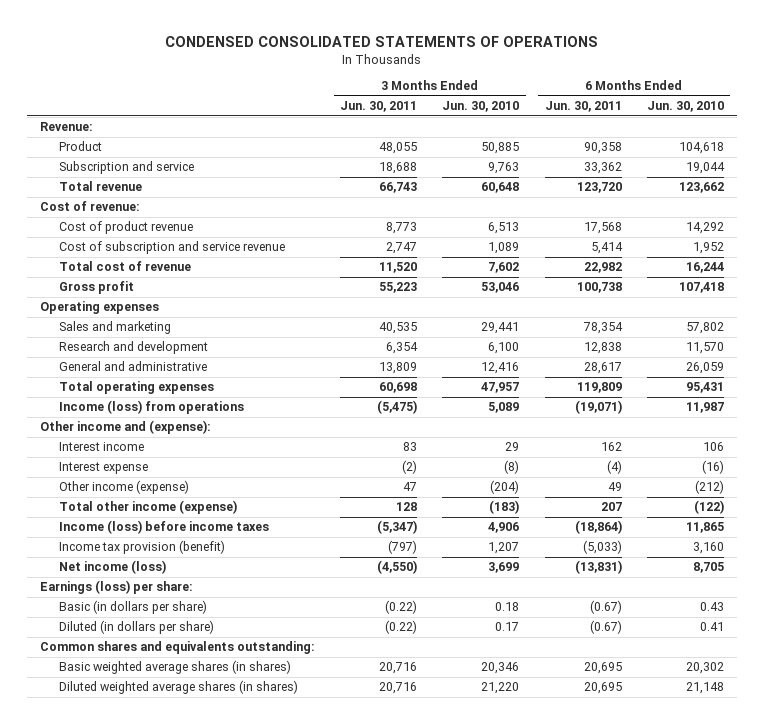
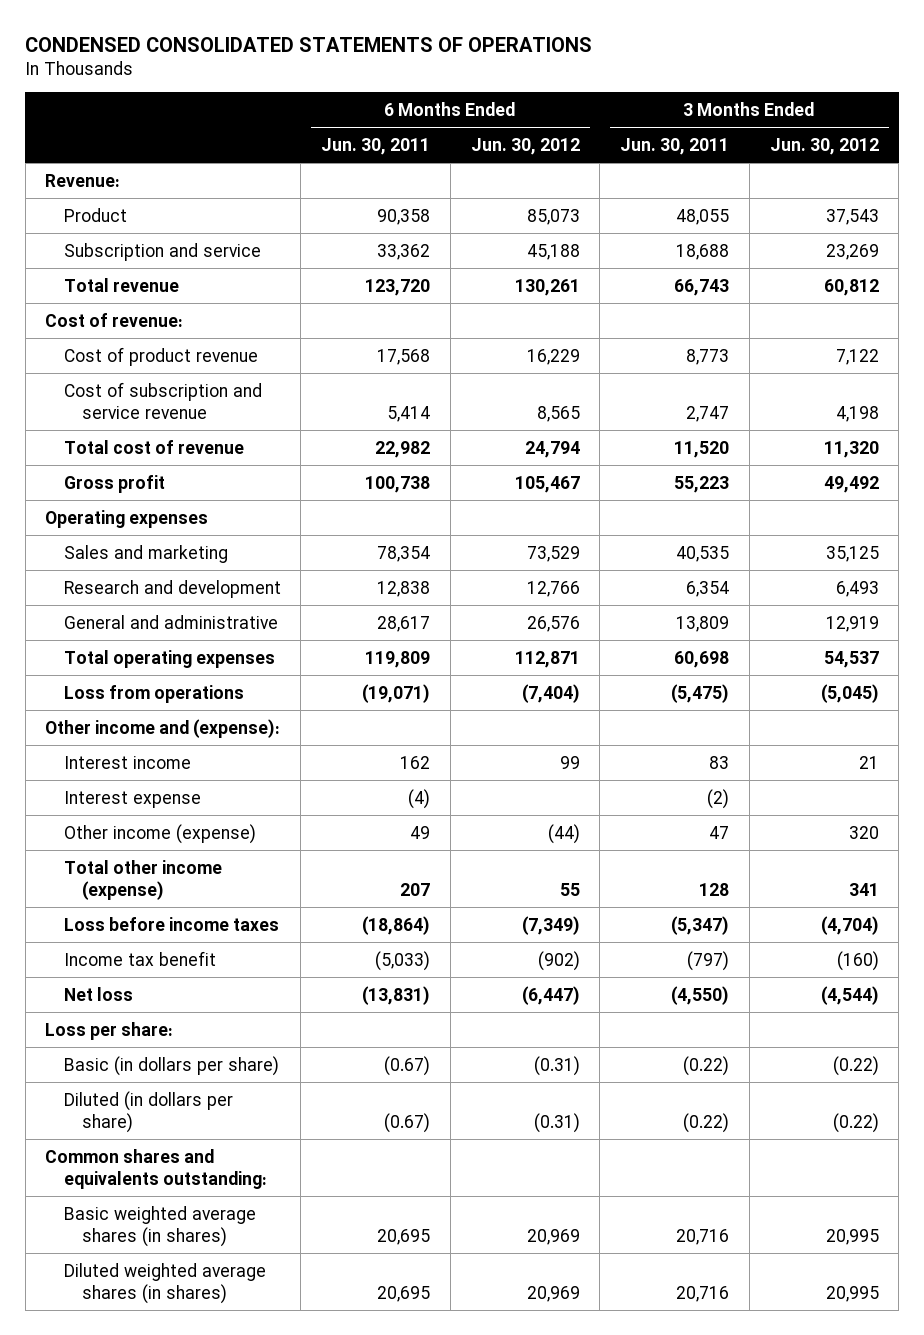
- | 3 Months Ended Jun. 30, 2011 | 3 Months Ended Jun. 30, 2010 | 6 Months Ended Jun. 30, 2011 | 6 Months Ended Jun. 30, 2010
+ | 6 Months Ended Jun. 30, 2011 | 6 Months Ended Jun. 30, 2012 | 3 Months Ended Jun. 30, 2011 | 3 Months Ended Jun. 30, 2012
- Income (loss) from operations | (5,475) | 5,089 | (19,071) | 11,987
+ Loss from operations | (19,071) | (7,404) | (5,475) | (5,045)
- Income (loss) before income taxes | (5,347) | 4,906 | (18,864) | 11,865
- Income tax provision (benefit) | (797) | 1,207 | (5,033) | 3,160
- Net income (loss) | (4,550) | 3,699 | (13,831) | 8,705
- Earnings (loss) per share:
+ Loss before income taxes | (18,864) | (7,349) | (5,347) | (4,704)
+ Income tax benefit | (5,033) | (902) | (797) | (160)
+ Net loss | (13,831) | (6,447) | (4,550) | (4,544)
+ Loss per share:

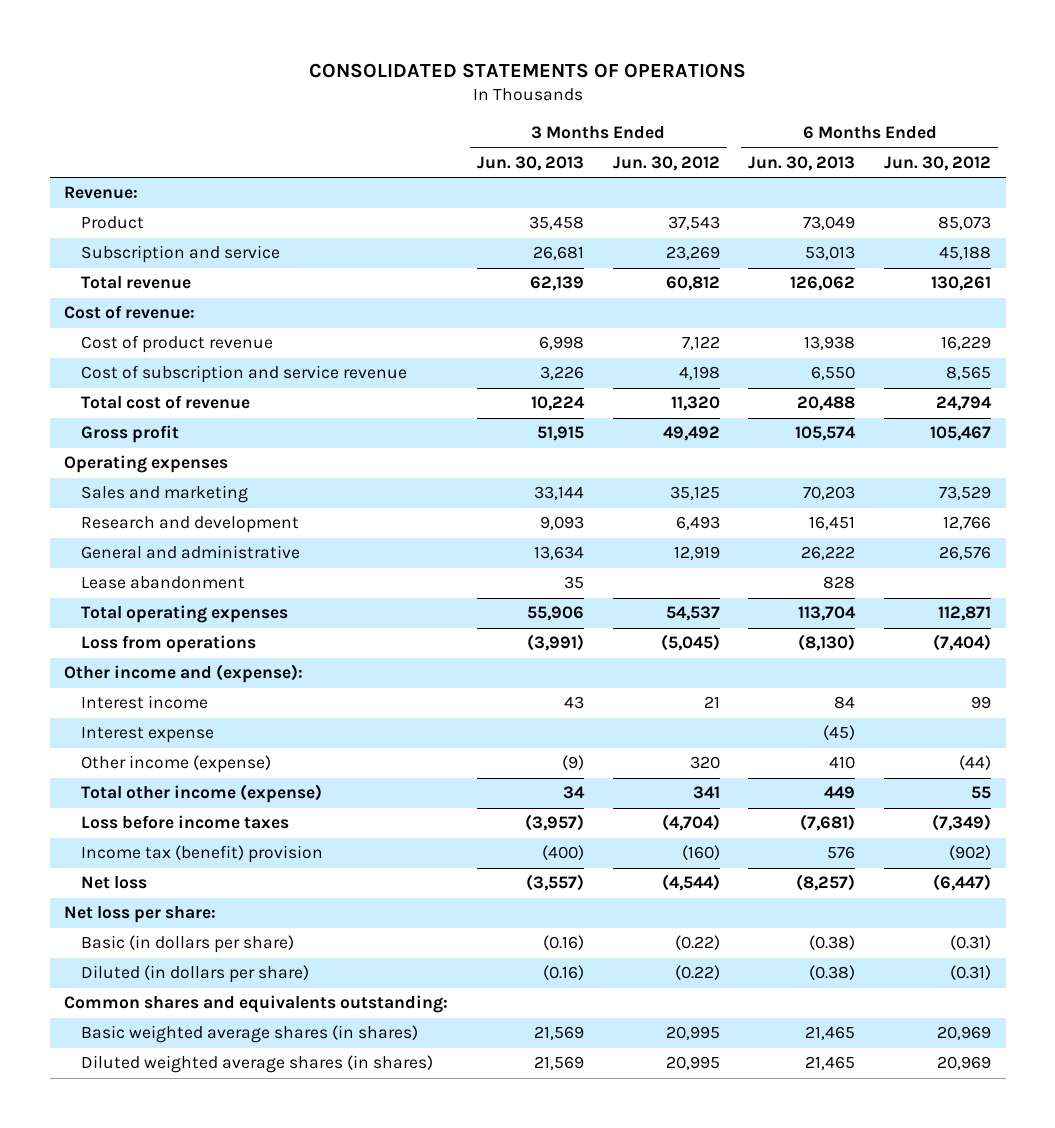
- CONDENSED CONSOLIDATED STATEMENTS OF OPERATIONS
+ CONSOLIDATED STATEMENTS OF OPERATIONS
- | 6 Months Ended Jun. 30, 2011 | 6 Months Ended Jun. 30, 2012 | 3 Months Ended Jun. 30, 2011 | 3 Months Ended Jun. 30, 2012
+ | 3 Months Ended Jun. 30, 2013 | 3 Months Ended Jun. 30, 2012 | 6 Months Ended Jun. 30, 2013 | 6 Months Ended Jun. 30, 2012
+ Lease abandonment | 35 | | 828 |
- Income tax benefit | (5,033) | (902) | (797) | (160)
+ Income tax (benefit) provision | (400) | (160) | 576 | (902)
- Loss per share:
+ Net loss per share:

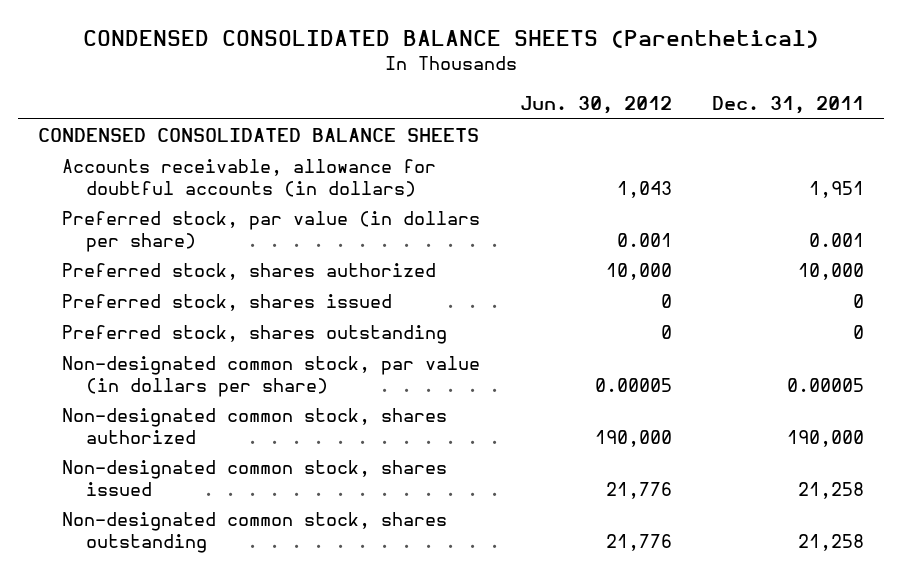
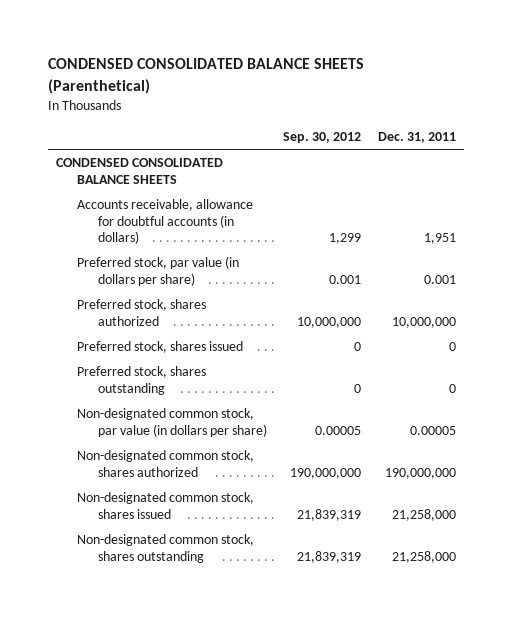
- | Jun. 30, 2012 | Dec. 31, 2011
+ | Sep. 30, 2012 | Dec. 31, 2011
- Preferred stock, shares authorized | 10,000 | 10,000
+ Preferred stock, shares authorized | 10,000,000 | 10,000,000
- Non-designated common stock, shares authorized | 190,000 | 190,000
- Non-designated common stock, shares issued | 21,776 | 21,258
- Non-designated common stock, shares outstanding | 21,776 | 21,258
+ Non-designated common stock, shares authorized | 190,000,000 | 190,000,000
+ Non-designated common stock, shares issued | 21,839,319 | 21,258,000
+ Non-designated common stock, shares outstanding | 21,839,319 | 21,258,000

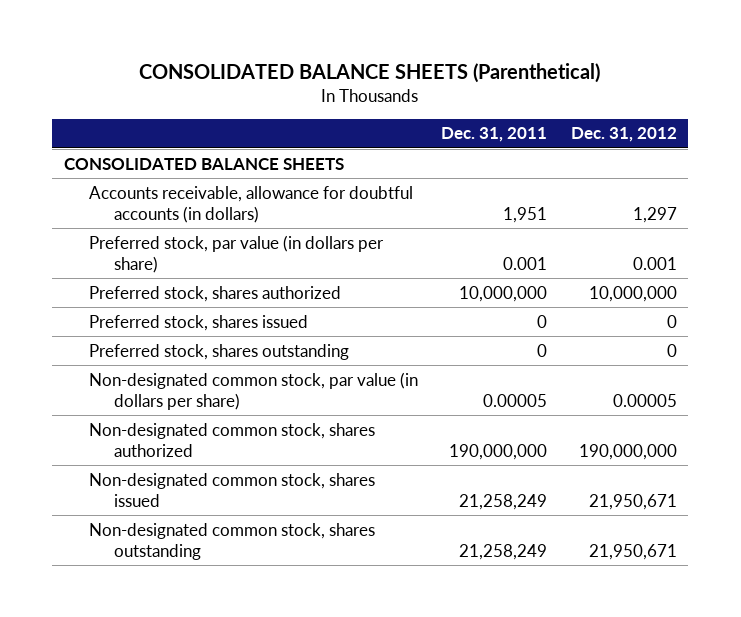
- CONDENSED CONSOLIDATED BALANCE SHEETS (Parenthetical)
+ CONSOLIDATED BALANCE SHEETS (Parenthetical)
- | Sep. 30, 2012 | Dec. 31, 2011
+ | Dec. 31, 2011 | Dec. 31, 2012
- CONDENSED CONSOLIDATED BALANCE SHEETS
+ CONSOLIDATED BALANCE SHEETS
- Non-designated common stock, shares issued | 21,839,319 | 21,258,000
- Non-designated common stock, shares outstanding | 21,839,319 | 21,258,000
+ Non-designated common stock, shares issued | 21,258,249 | 21,950,671
+ Non-designated common stock, shares outstanding | 21,258,249 | 21,950,671

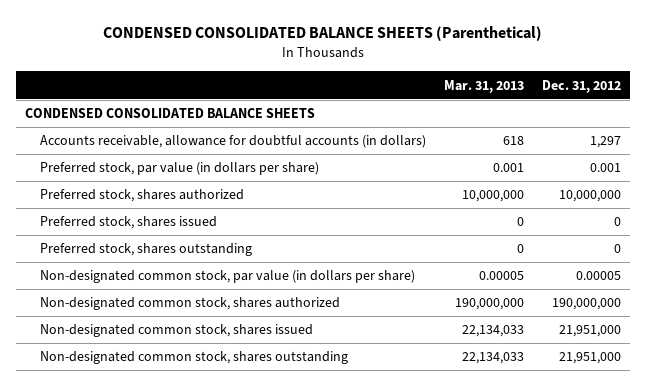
- CONSOLIDATED BALANCE SHEETS (Parenthetical)
+ CONDENSED CONSOLIDATED BALANCE SHEETS (Parenthetical)
- | Dec. 31, 2011 | Dec. 31, 2012
+ | Mar. 31, 2013 | Dec. 31, 2012
- CONSOLIDATED BALANCE SHEETS
+ CONDENSED CONSOLIDATED BALANCE SHEETS
- Non-designated common stock, shares issued | 21,258,249 | 21,950,671
- Non-designated common stock, shares outstanding | 21,258,249 | 21,950,671
+ Non-designated common stock, shares issued | 22,134,033 | 21,951,000
+ Non-designated common stock, shares outstanding | 22,134,033 | 21,951,000

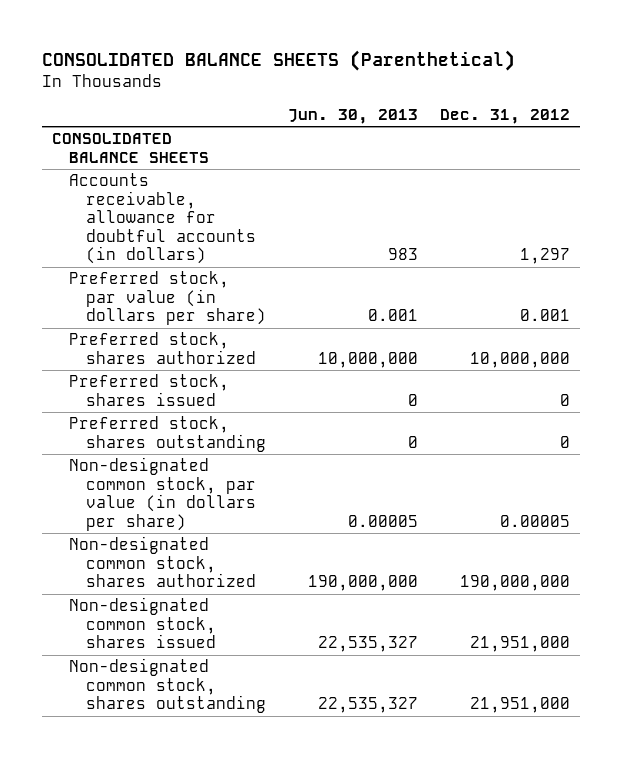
- CONDENSED CONSOLIDATED BALANCE SHEETS (Parenthetical)
+ CONSOLIDATED BALANCE SHEETS (Parenthetical)
- | Mar. 31, 2013 | Dec. 31, 2012
+ | Jun. 30, 2013 | Dec. 31, 2012
- CONDENSED CONSOLIDATED BALANCE SHEETS
+ CONSOLIDATED BALANCE SHEETS

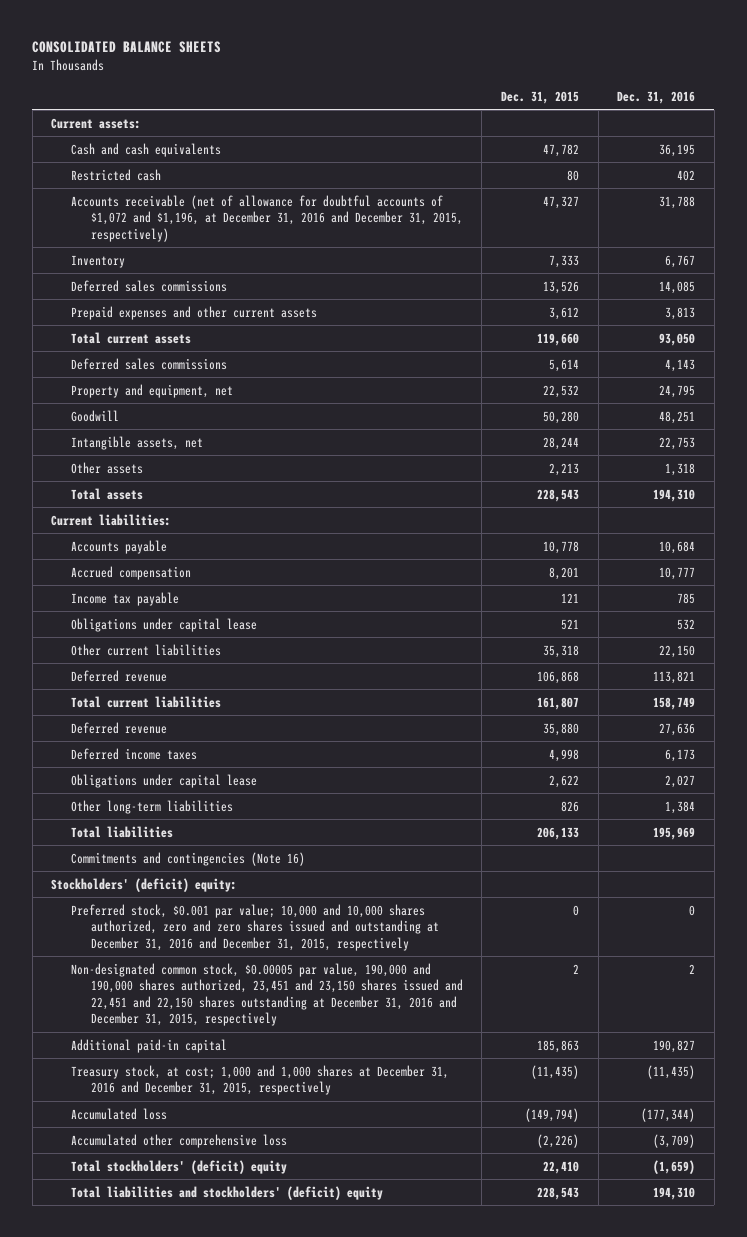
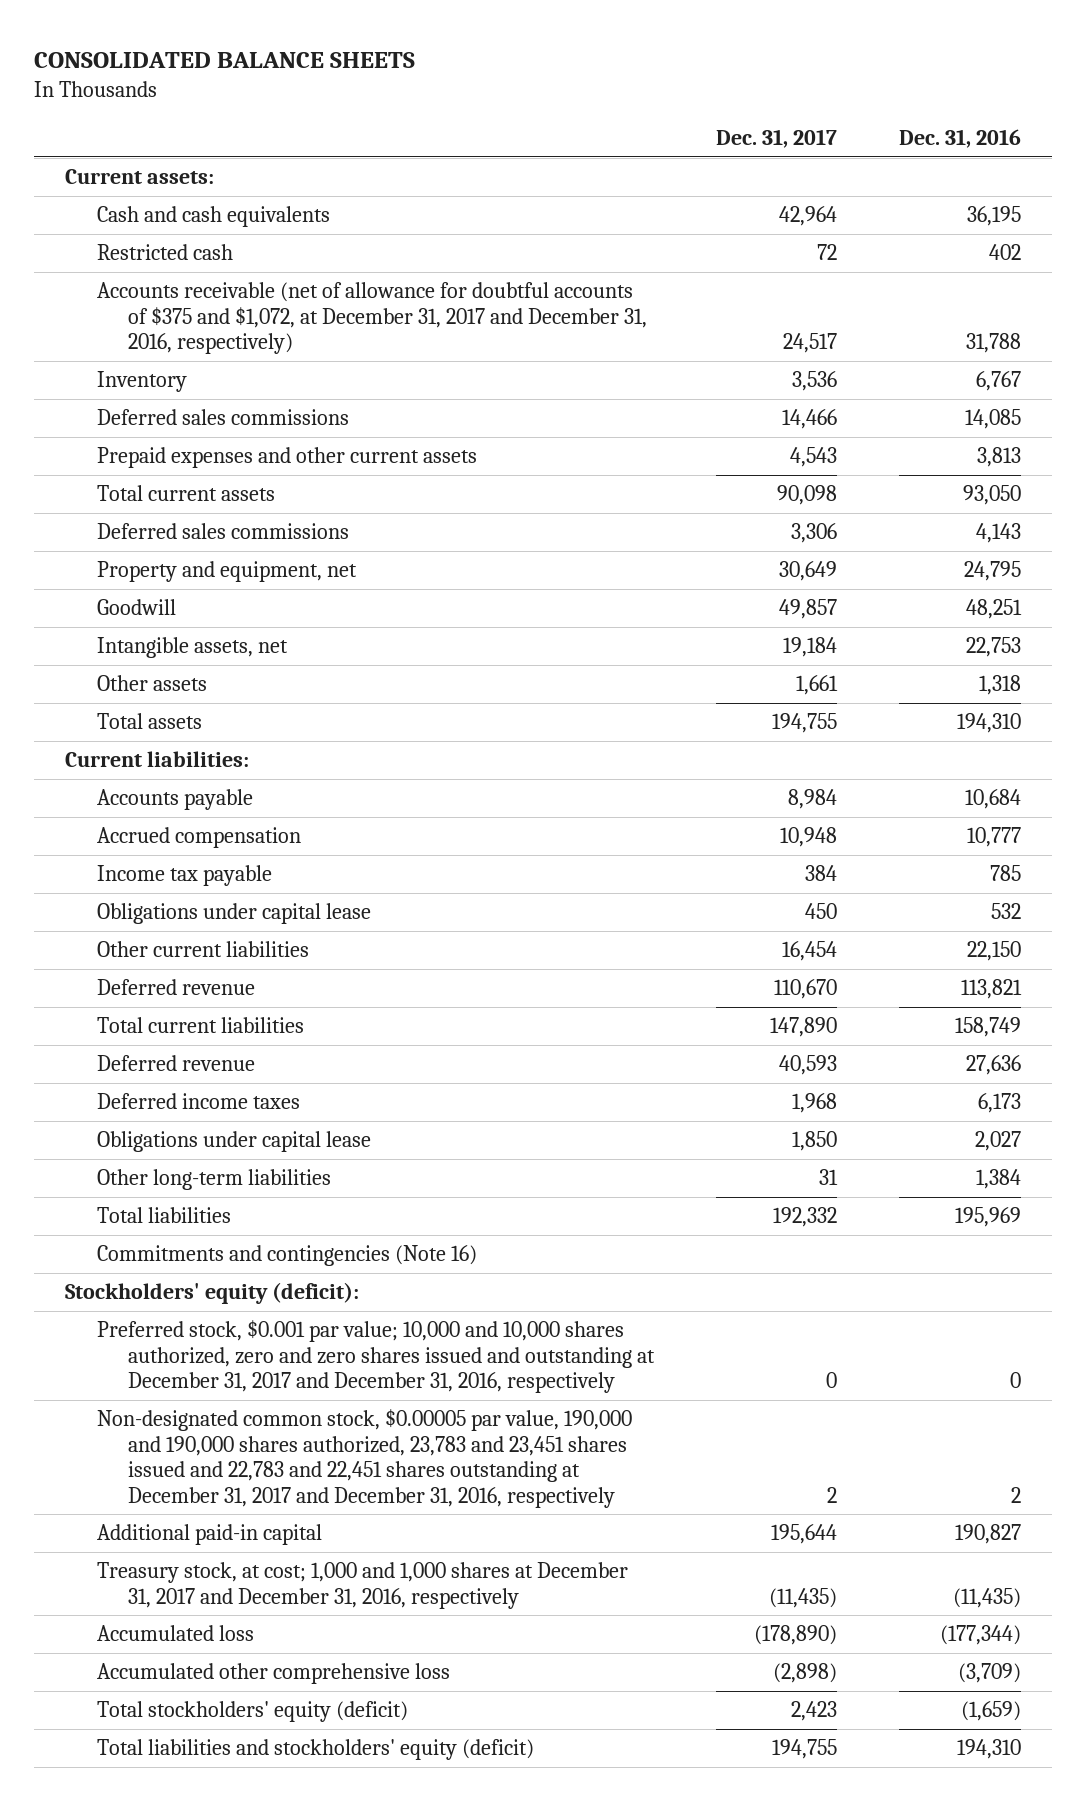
- | Dec. 31, 2015 | Dec. 31, 2016
+ | Dec. 31, 2017 | Dec. 31, 2016
- Accounts receivable (net of allowance for doubtful accounts of $1,072 and $1,196, at December 31, 2016 and December 31, 2015, respectively) | 47,327 | 31,788
+ Accounts receivable (net of allowance for doubtful accounts of $375 and $1,072, at December 31, 2017 and December 31, 2016, respectively) | 24,517 | 31,788
- Stockholders' (deficit) equity:
- Preferred stock, $0.001 par value; 10,000 and 10,000 shares authorized, zero and zero shares issued and outstanding at December 31, 2016 and December 31, 2015, respectively | 0 | 0
- Non-designated common stock, $0.00005 par value, 190,000 and 190,000 shares authorized, 23,451 and 23,150 shares issued and 22,451 and 22,150 shares outstanding at December 31, 2016 and December 31, 2015, respectively | 2 | 2
+ Stockholders' equity (deficit):
+ Preferred stock, $0.001 par value; 10,000 and 10,000 shares authorized, zero and zero shares issued and outstanding at December 31, 2017 and December 31, 2016, respectively | 0 | 0
+ Non-designated common stock, $0.00005 par value, 190,000 and 190,000 shares authorized, 23,783 and 23,451 shares issued and 22,783 and 22,451 shares outstanding at December 31, 2017 and December 31, 2016, respectively | 2 | 2
- Treasury stock, at cost; 1,000 and 1,000 shares at December 31, 2016 and December 31, 2015, respectively | (11,435) | (11,435)
+ Treasury stock, at cost; 1,000 and 1,000 shares at December 31, 2017 and December 31, 2016, respectively | (11,435) | (11,435)
- Total stockholders' (deficit) equity | 22,410 | (1,659)
- Total liabilities and stockholders' (deficit) equity | 228,543 | 194,310
+ Total stockholders' equity (deficit) | 2,423 | (1,659)
+ Total liabilities and stockholders' equity (deficit) | 194,755 | 194,310

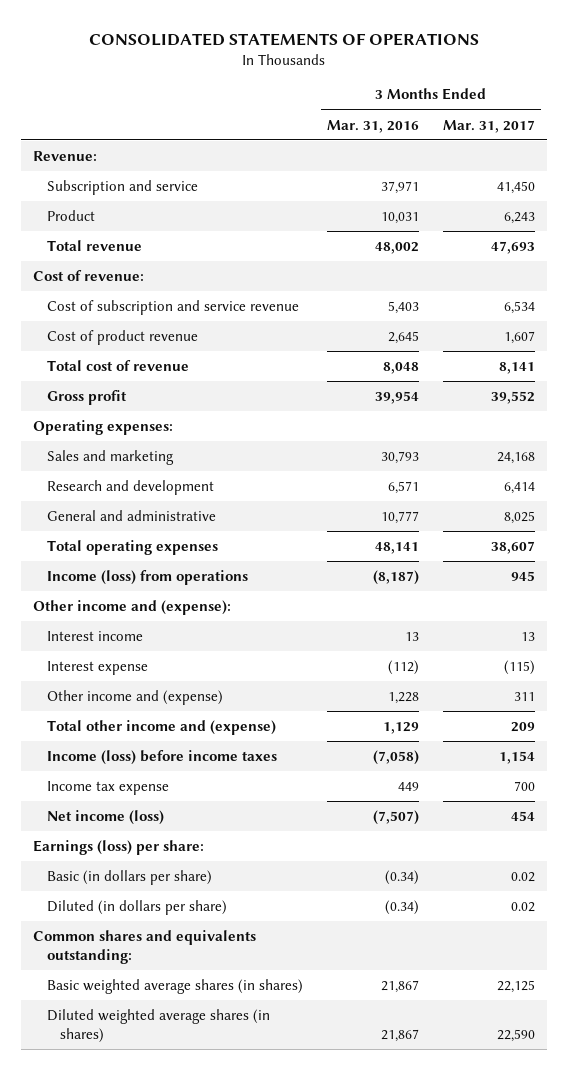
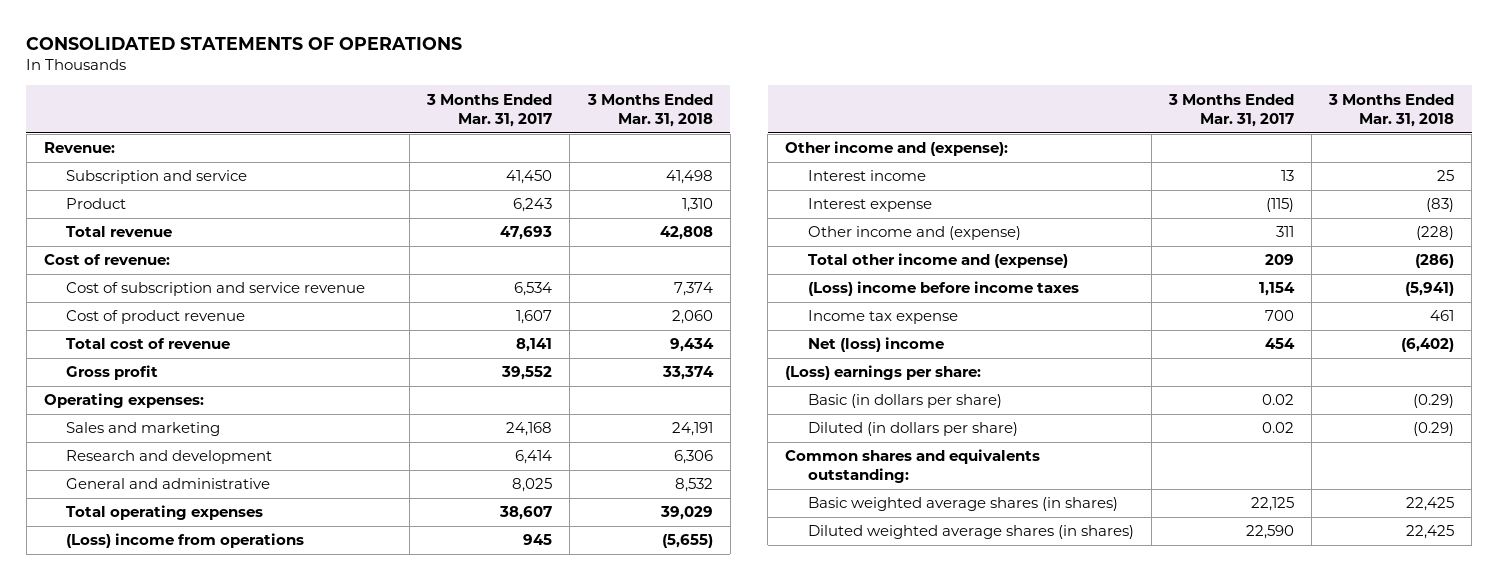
- | 3 Months Ended Mar. 31, 2016 | 3 Months Ended Mar. 31, 2017
+ | 3 Months Ended Mar. 31, 2017 | 3 Months Ended Mar. 31, 2018
- Income (loss) from operations | (8,187) | 945
+ (Loss) income from operations | 945 | (5,655)
- Income (loss) before income taxes | (7,058) | 1,154
+ (Loss) income before income taxes | 1,154 | (5,941)
- Net income (loss) | (7,507) | 454
- Earnings (loss) per share:
+ Net (loss) income | 454 | (6,402)
+ (Loss) earnings per share:

